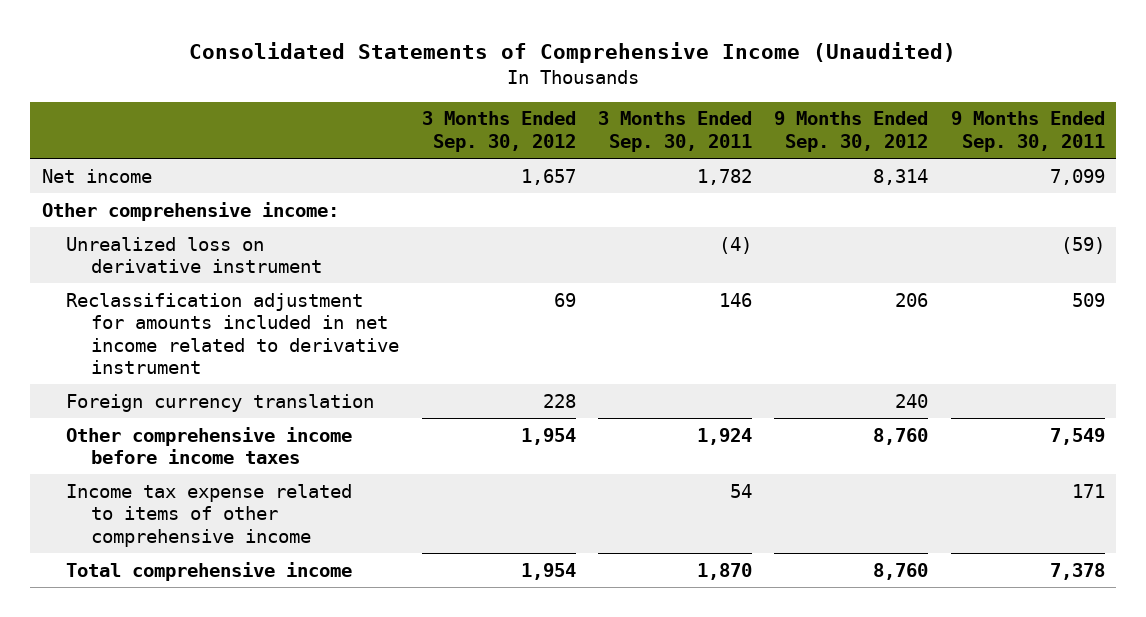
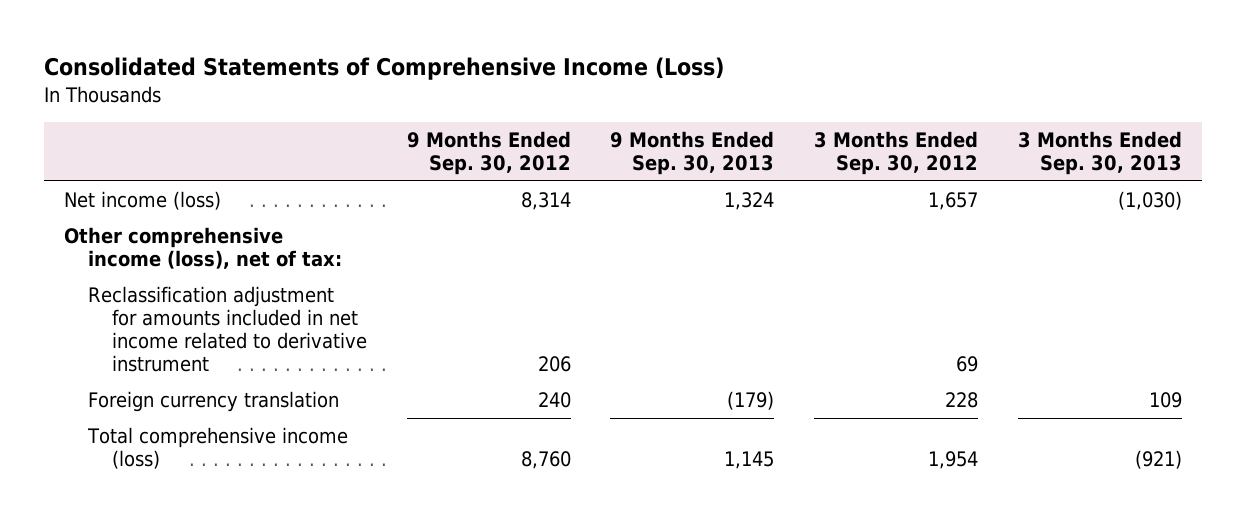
- Consolidated Statements of Comprehensive Income (Unaudited)
+ Consolidated Statements of Comprehensive Income (Loss)
- | 3 Months Ended Sep. 30, 2012 | 3 Months Ended Sep. 30, 2011 | 9 Months Ended Sep. 30, 2012 | 9 Months Ended Sep. 30, 2011
+ | 9 Months Ended Sep. 30, 2012 | 9 Months Ended Sep. 30, 2013 | 3 Months Ended Sep. 30, 2012 | 3 Months Ended Sep. 30, 2013
- Net income | 1,657 | 1,782 | 8,314 | 7,099
- Other comprehensive income:
- Unrealized loss on derivative instrument | | (4) | | (59)
+ Net income (loss) | 8,314 | 1,324 | 1,657 | (1,030)
+ Other comprehensive income (loss), net of tax:
- Other comprehensive income before income taxes | 1,954 | 1,924 | 8,760 | 7,549
- Income tax expense related to items of other comprehensive income | | 54 | | 171
- Total comprehensive income | 1,954 | 1,870 | 8,760 | 7,378
+ Total comprehensive income (loss) | 8,760 | 1,145 | 1,954 | (921)

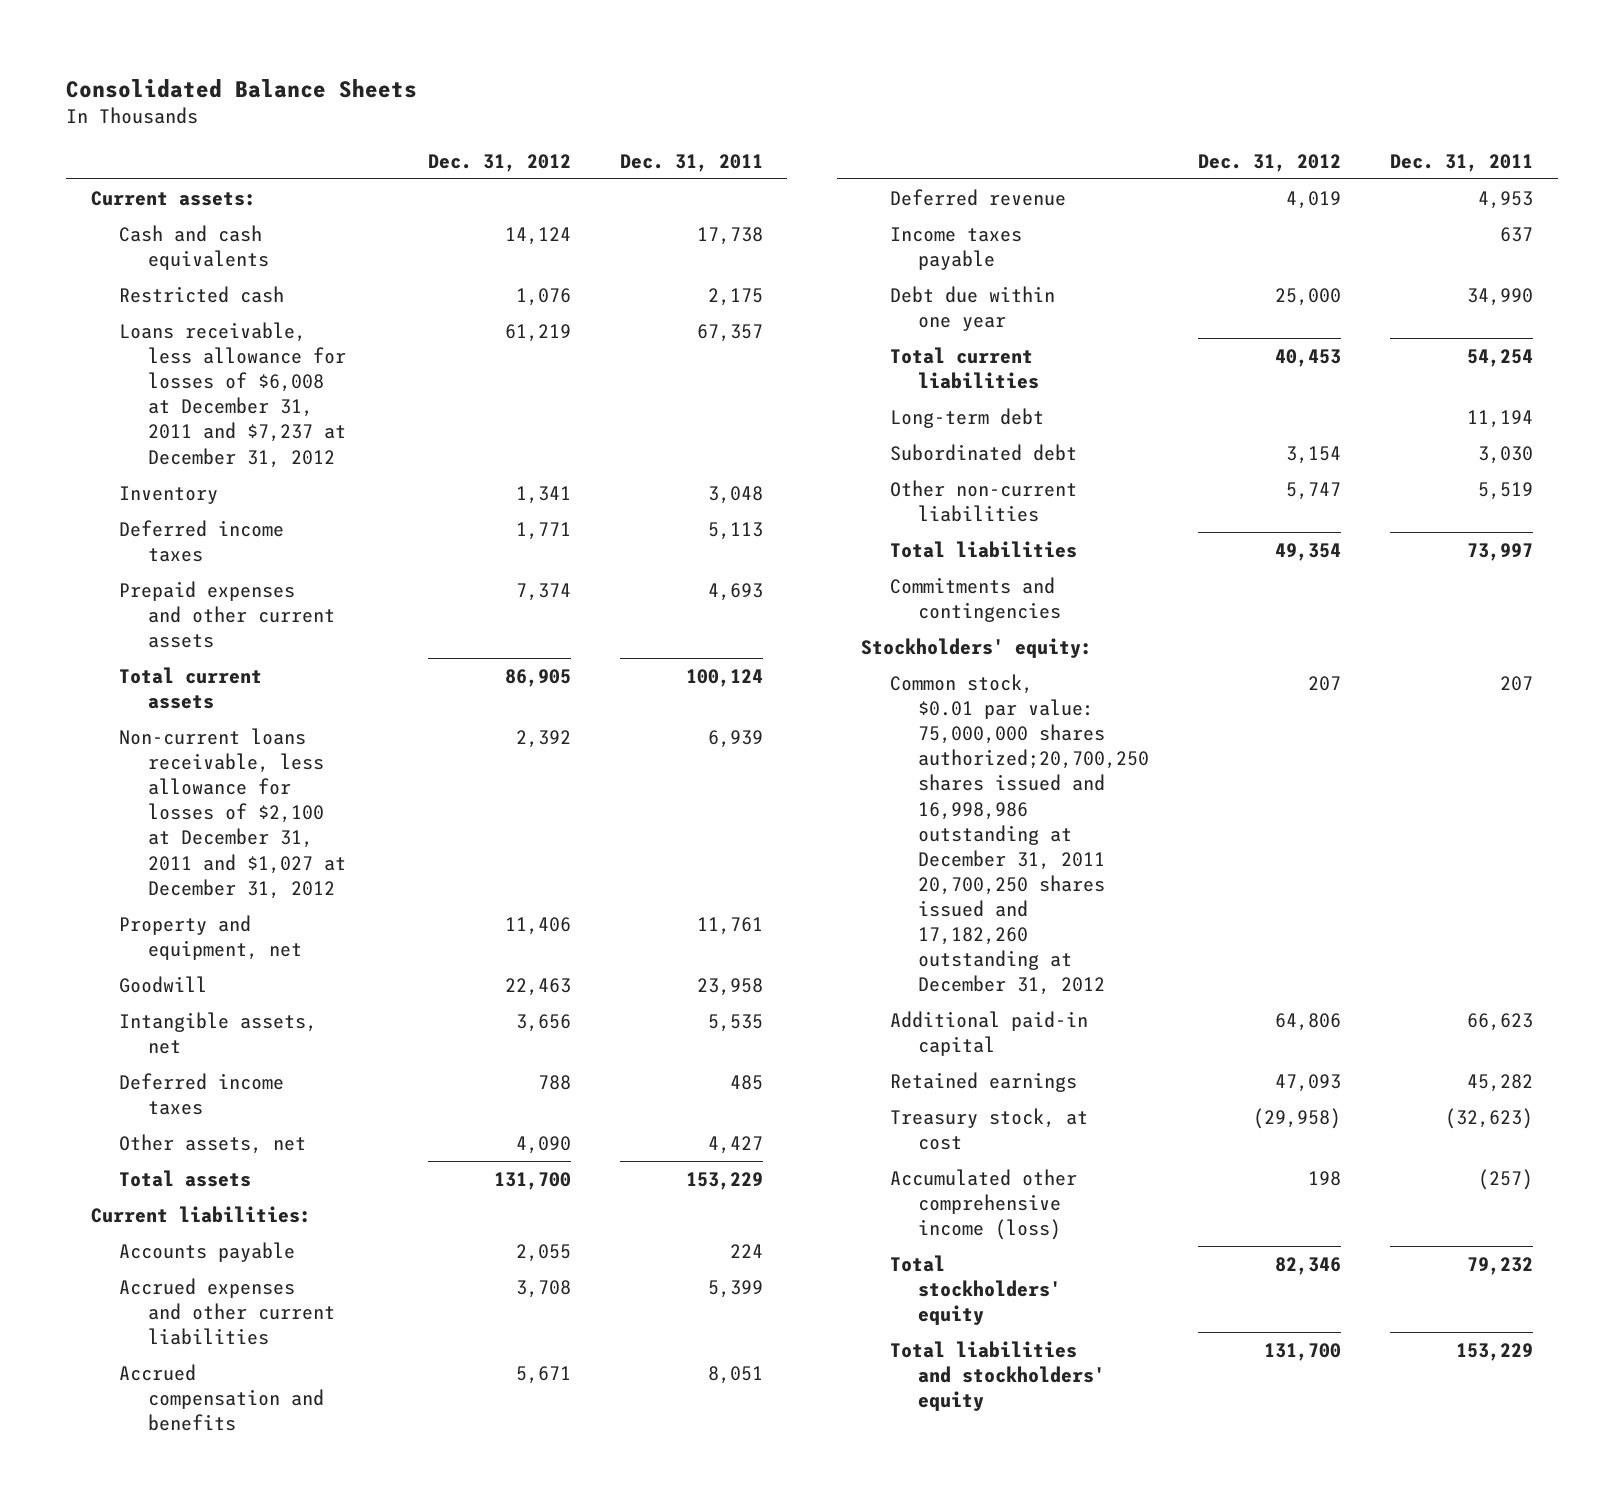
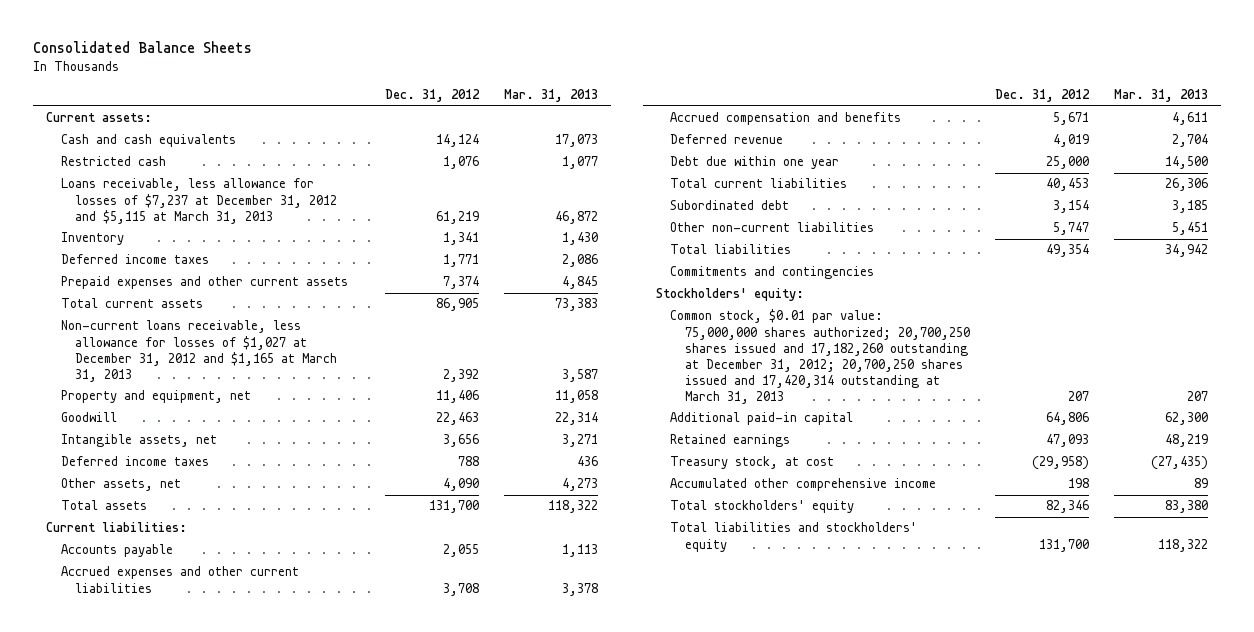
- | Dec. 31, 2012 | Dec. 31, 2011
+ | Dec. 31, 2012 | Mar. 31, 2013
- Loans receivable, less allowance for losses of $6,008 at December 31, 2011 and $7,237 at December 31, 2012 | 61,219 | 67,357
+ Loans receivable, less allowance for losses of $7,237 at December 31, 2012 and $5,115 at March 31, 2013 | 61,219 | 46,872
- Non-current loans receivable, less allowance for losses of $2,100 at December 31, 2011 and $1,027 at December 31, 2012 | 2,392 | 6,939
+ Non-current loans receivable, less allowance for losses of $1,027 at December 31, 2012 and $1,165 at March 31, 2013 | 2,392 | 3,587
- Income taxes payable | | 637
- Long-term debt | | 11,194
- Common stock, $0.01 par value: 75,000,000 shares authorized;20,700,250 shares issued and 16,998,986 outstanding at December 31, 2011 20,700,250 shares issued and 17,182,260 outstanding at December 31, 2012 | 207 | 207
+ Common stock, $0.01 par value: 75,000,000 shares authorized; 20,700,250 shares issued and 17,182,260 outstanding at December 31, 2012; 20,700,250 shares issued and 17,420,314 outstanding at March 31, 2013 | 207 | 207
- Accumulated other comprehensive income (loss) | 198 | (257)
+ Accumulated other comprehensive income | 198 | 89

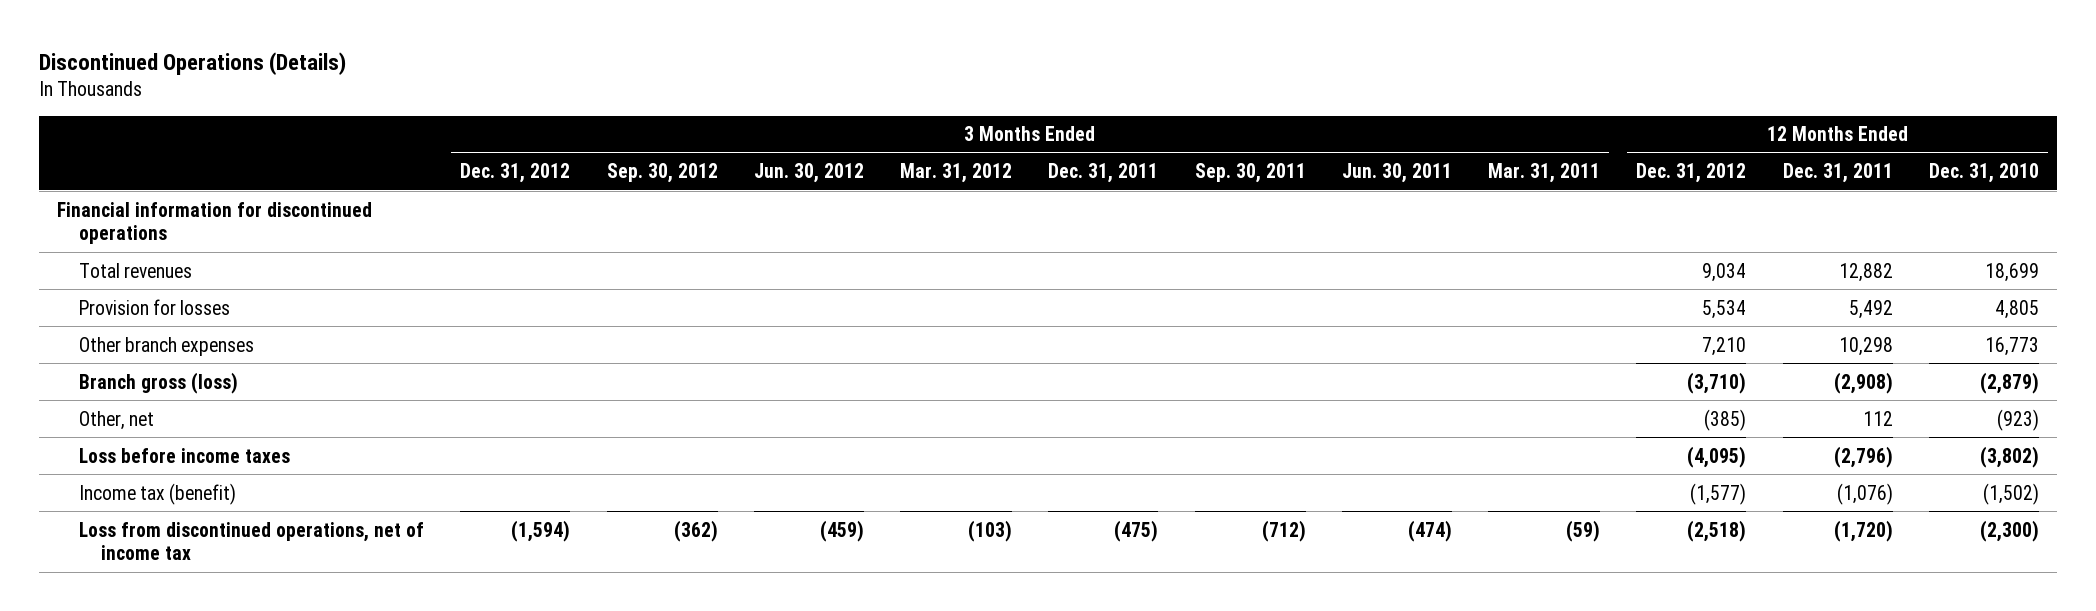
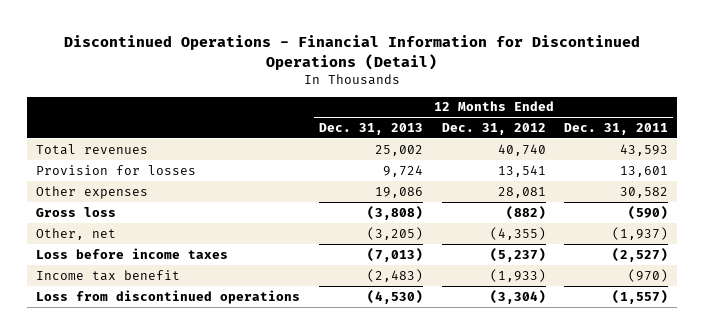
- Discontinued Operations (Details)
+ Discontinued Operations - Financial Information for Discontinued Operations (Detail)
- | 3 Months Ended Dec. 31, 2012 | 3 Months Ended Sep. 30, 2012 | 3 Months Ended Jun. 30, 2012 | 3 Months Ended Mar. 31, 2012 | 3 Months Ended Dec. 31, 2011 | 3 Months Ended Sep. 30, 2011 | 3 Months Ended Jun. 30, 2011 | 3 Months Ended Mar. 31, 2011 | 12 Months Ended Dec. 31, 2012 | 12 Months Ended Dec. 31, 2011 | 12 Months Ended Dec. 31, 2010
+ | 12 Months Ended Dec. 31, 2013 | 12 Months Ended Dec. 31, 2012 | 12 Months Ended Dec. 31, 2011
- Financial information for discontinued operations
- Total revenues | | | | | | | | | 9,034 | 12,882 | 18,699
- Provision for losses | | | | | | | | | 5,534 | 5,492 | 4,805
- Other branch expenses | | | | | | | | | 7,210 | 10,298 | 16,773
- Branch gross (loss) | | | | | | | | | (3,710) | (2,908) | (2,879)
- Other, net | | | | | | | | | (385) | 112 | (923)
- Loss before income taxes | | | | | | | | | (4,095) | (2,796) | (3,802)
- Income tax (benefit) | | | | | | | | | (1,577) | (1,076) | (1,502)
- Loss from discontinued operations, net of income tax | (1,594) | (362) | (459) | (103) | (475) | (712) | (474) | (59) | (2,518) | (1,720) | (2,300)
+ Total revenues | 25,002 | 40,740 | 43,593
+ Provision for losses | 9,724 | 13,541 | 13,601
+ Other expenses | 19,086 | 28,081 | 30,582
+ Gross loss | (3,808) | (882) | (590)
+ Other, net | (3,205) | (4,355) | (1,937)
+ Loss before income taxes | (7,013) | (5,237) | (2,527)
+ Income tax benefit | (2,483) | (1,933) | (970)
+ Loss from discontinued operations | (4,530) | (3,304) | (1,557)

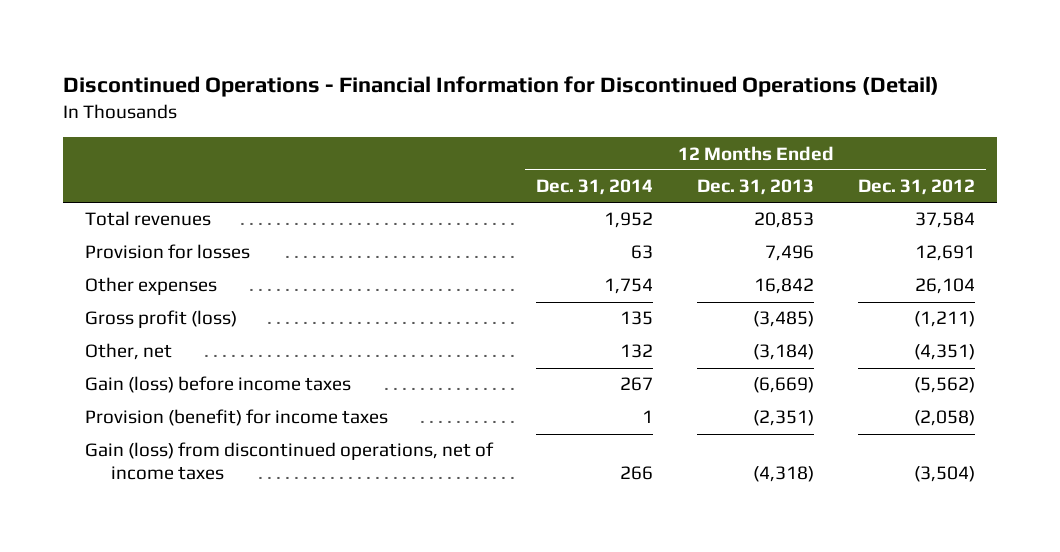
- | 12 Months Ended Dec. 31, 2013 | 12 Months Ended Dec. 31, 2012 | 12 Months Ended Dec. 31, 2011
+ | 12 Months Ended Dec. 31, 2014 | 12 Months Ended Dec. 31, 2013 | 12 Months Ended Dec. 31, 2012
- Total revenues | 25,002 | 40,740 | 43,593
- Provision for losses | 9,724 | 13,541 | 13,601
- Other expenses | 19,086 | 28,081 | 30,582
- Gross loss | (3,808) | (882) | (590)
- Other, net | (3,205) | (4,355) | (1,937)
- Loss before income taxes | (7,013) | (5,237) | (2,527)
- Income tax benefit | (2,483) | (1,933) | (970)
- Loss from discontinued operations | (4,530) | (3,304) | (1,557)
+ Total revenues | 1,952 | 20,853 | 37,584
+ Provision for losses | 63 | 7,496 | 12,691
+ Other expenses | 1,754 | 16,842 | 26,104
+ Gross profit (loss) | 135 | (3,485) | (1,211)
+ Other, net | 132 | (3,184) | (4,351)
+ Gain (loss) before income taxes | 267 | (6,669) | (5,562)
+ Provision (benefit) for income taxes | 1 | (2,351) | (2,058)
+ Gain (loss) from discontinued operations, net of income taxes | 266 | (4,318) | (3,504)

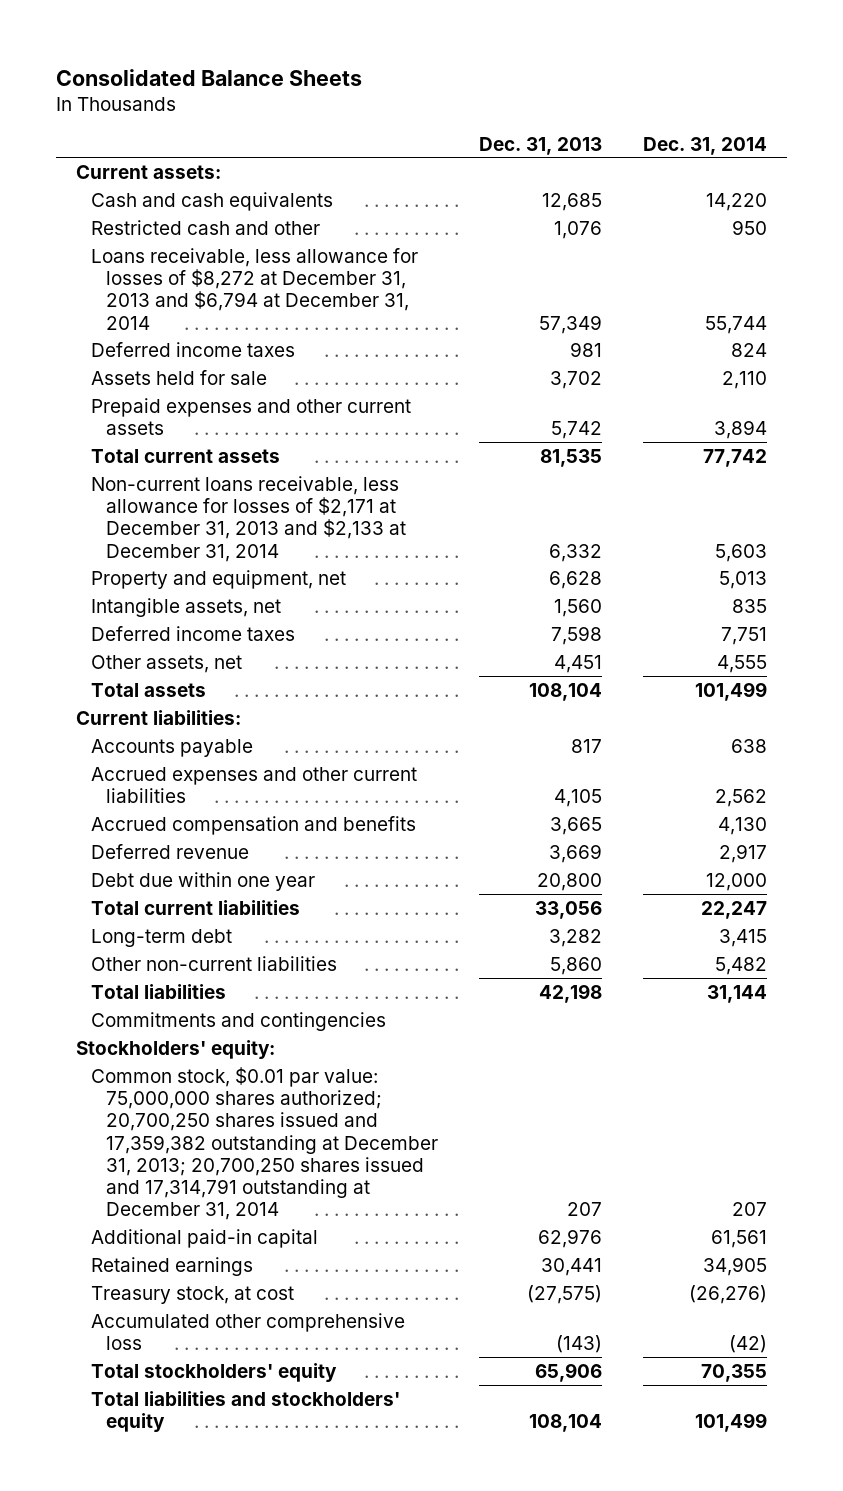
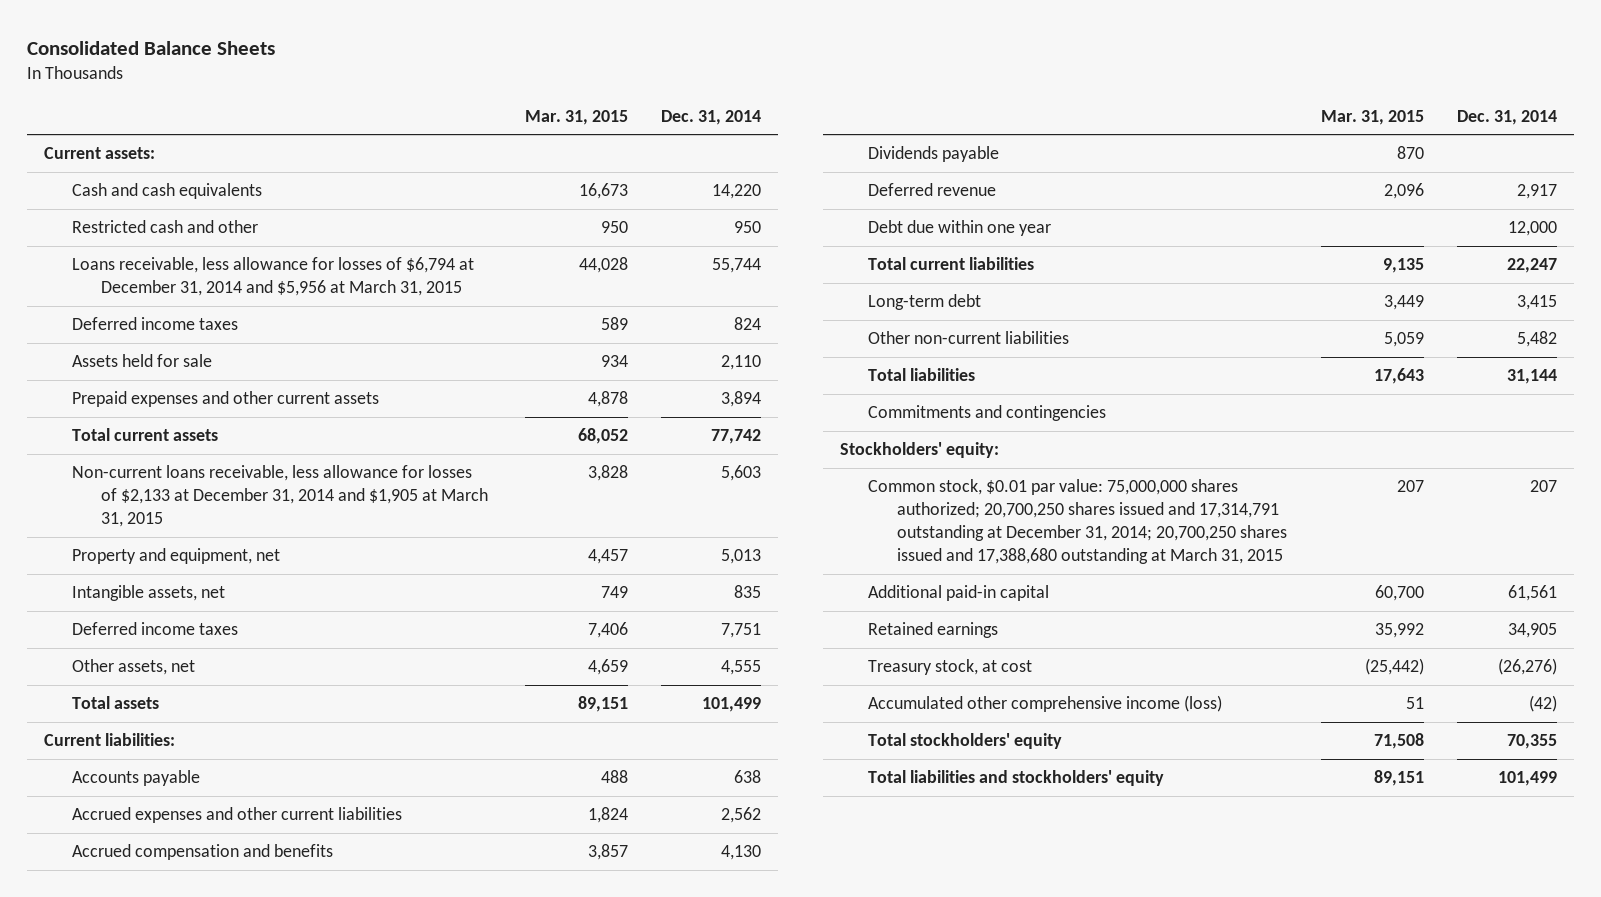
- | Dec. 31, 2013 | Dec. 31, 2014
+ | Mar. 31, 2015 | Dec. 31, 2014
- Loans receivable, less allowance for losses of $8,272 at December 31, 2013 and $6,794 at December 31, 2014 | 57,349 | 55,744
+ Loans receivable, less allowance for losses of $6,794 at December 31, 2014 and $5,956 at March 31, 2015 | 44,028 | 55,744
- Non-current loans receivable, less allowance for losses of $2,171 at December 31, 2013 and $2,133 at December 31, 2014 | 6,332 | 5,603
+ Non-current loans receivable, less allowance for losses of $2,133 at December 31, 2014 and $1,905 at March 31, 2015 | 3,828 | 5,603
+ Dividends payable | 870 |
- Common stock, $0.01 par value: 75,000,000 shares authorized; 20,700,250 shares issued and 17,359,382 outstanding at December 31, 2013; 20,700,250 shares issued and 17,314,791 outstanding at December 31, 2014 | 207 | 207
+ Common stock, $0.01 par value: 75,000,000 shares authorized; 20,700,250 shares issued and 17,314,791 outstanding at December 31, 2014; 20,700,250 shares issued and 17,388,680 outstanding at March 31, 2015 | 207 | 207
- Accumulated other comprehensive loss | (143) | (42)
+ Accumulated other comprehensive income (loss) | 51 | (42)

